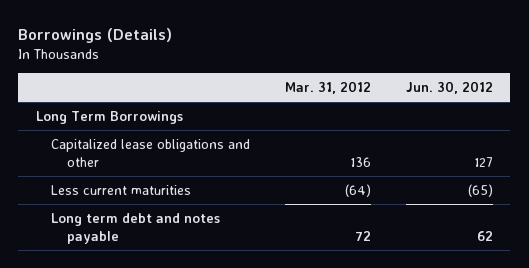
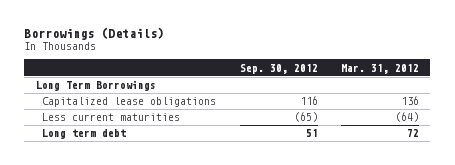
- | Mar. 31, 2012 | Jun. 30, 2012
+ | Sep. 30, 2012 | Mar. 31, 2012
- Capitalized lease obligations and other | 136 | 127
+ Capitalized lease obligations | 116 | 136
- Long term debt and notes payable | 72 | 62
+ Long term debt | 51 | 72

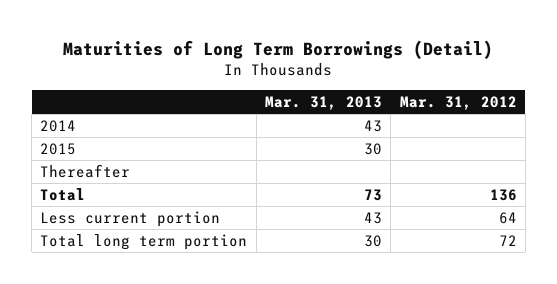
- Borrowings (Details)
+ Maturities of Long Term Borrowings (Detail)
- | Sep. 30, 2012 | Mar. 31, 2012
+ | Mar. 31, 2013 | Mar. 31, 2012
- Long Term Borrowings
- Capitalized lease obligations | 116 | 136
- Less current maturities | (65) | (64)
- Long term debt | 51 | 72
+ 2014 | 43 |
+ 2015 | 30 |
+ Thereafter
+ Total | 73 | 136
+ Less current portion | 43 | 64
+ Total long term portion | 30 | 72

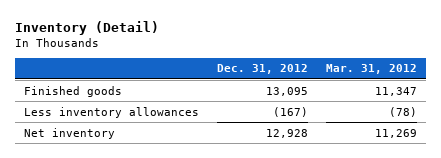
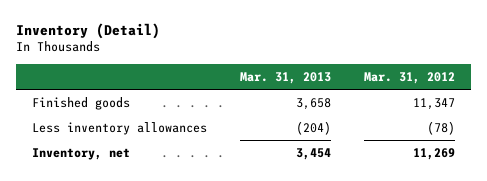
- | Dec. 31, 2012 | Mar. 31, 2012
+ | Mar. 31, 2013 | Mar. 31, 2012
- Net inventory | 12,928 | 11,269
+ Inventory, net | 3,454 | 11,269

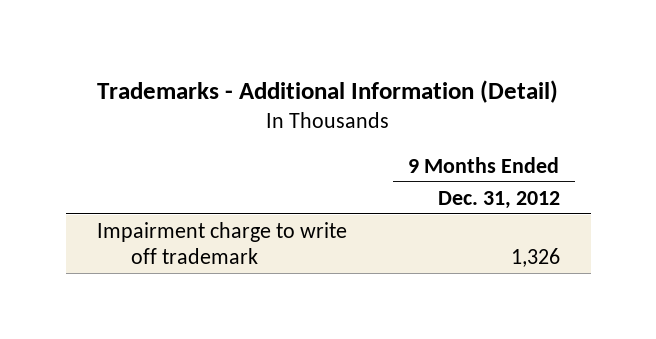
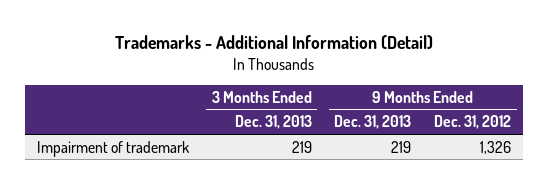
- | 9 Months Ended Dec. 31, 2012
+ | 3 Months Ended Dec. 31, 2013 | 9 Months Ended Dec. 31, 2013 | 9 Months Ended Dec. 31, 2012
- Impairment charge to write off trademark | 1,326
+ Impairment of trademark | 219 | 219 | 1,326

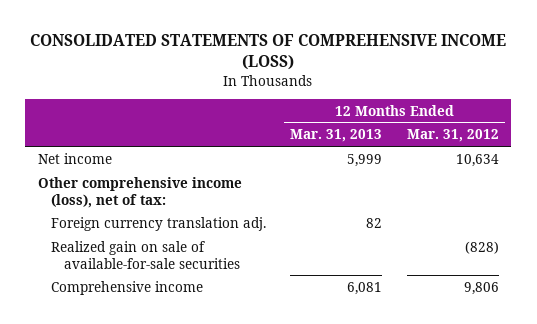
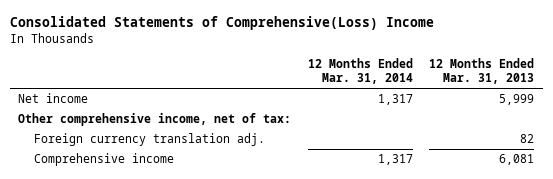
- CONSOLIDATED STATEMENTS OF COMPREHENSIVE INCOME (LOSS)
+ Consolidated Statements of Comprehensive(Loss) Income
- | 12 Months Ended Mar. 31, 2013 | 12 Months Ended Mar. 31, 2012
+ | 12 Months Ended Mar. 31, 2014 | 12 Months Ended Mar. 31, 2013
- Other comprehensive income (loss), net of tax:
+ Other comprehensive income, net of tax:
- Realized gain on sale of available-for-sale securities | | (828)

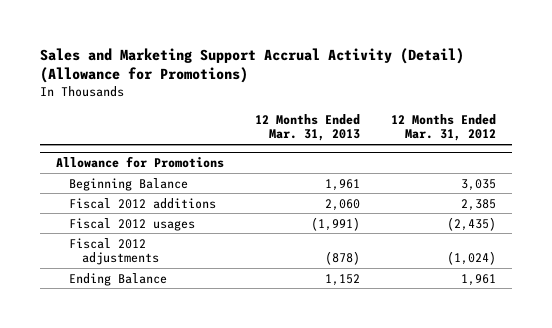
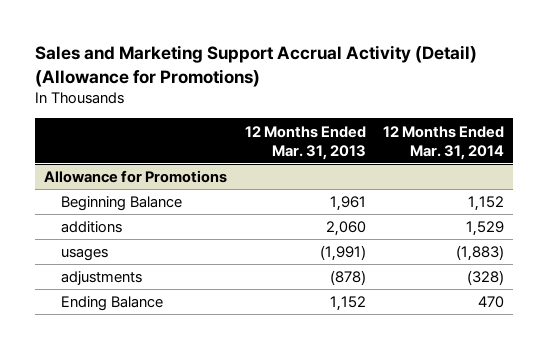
- | 12 Months Ended Mar. 31, 2013 | 12 Months Ended Mar. 31, 2012
+ | 12 Months Ended Mar. 31, 2013 | 12 Months Ended Mar. 31, 2014
@ Allowance for Promotions
- Fiscal 2012 additions | 2,060 | 2,385
- Fiscal 2012 usages | (1,991) | (2,435)
- Fiscal 2012 adjustments | (878) | (1,024)
+ additions | 2,060 | 1,529
+ usages | (1,991) | (1,883)
+ adjustments | (878) | (328)

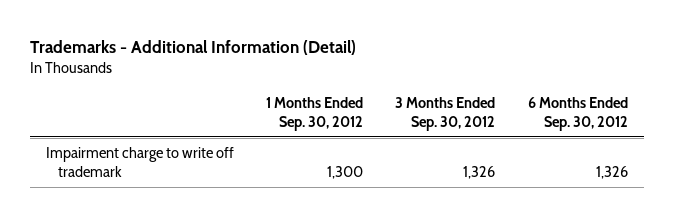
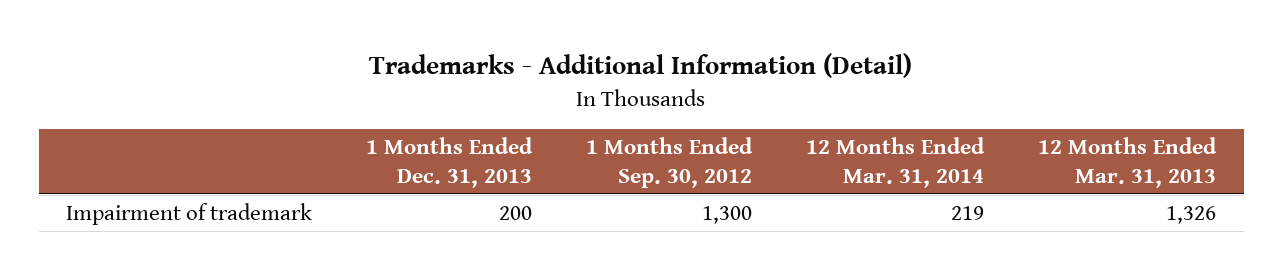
- | 1 Months Ended Sep. 30, 2012 | 3 Months Ended Sep. 30, 2012 | 6 Months Ended Sep. 30, 2012
+ | 1 Months Ended Dec. 31, 2013 | 1 Months Ended Sep. 30, 2012 | 12 Months Ended Mar. 31, 2014 | 12 Months Ended Mar. 31, 2013
- Impairment charge to write off trademark | 1,300 | 1,326 | 1,326
+ Impairment of trademark | 200 | 1,300 | 219 | 1,326

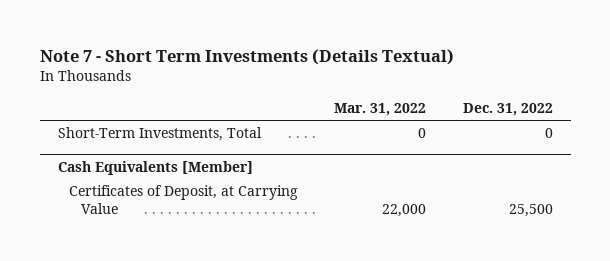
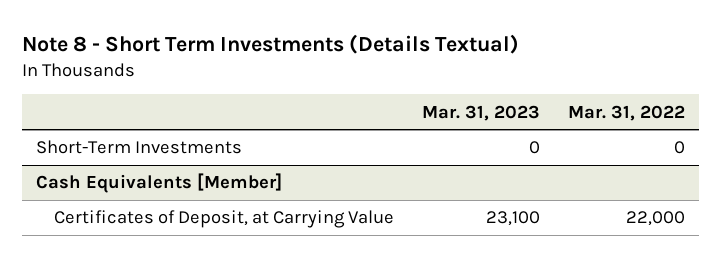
- Note 7 - Short Term Investments (Details Textual)
+ Note 8 - Short Term Investments (Details Textual)
- | Mar. 31, 2022 | Dec. 31, 2022
+ | Mar. 31, 2023 | Mar. 31, 2022
- Short-Term Investments, Total | 0 | 0
+ Short-Term Investments | 0 | 0

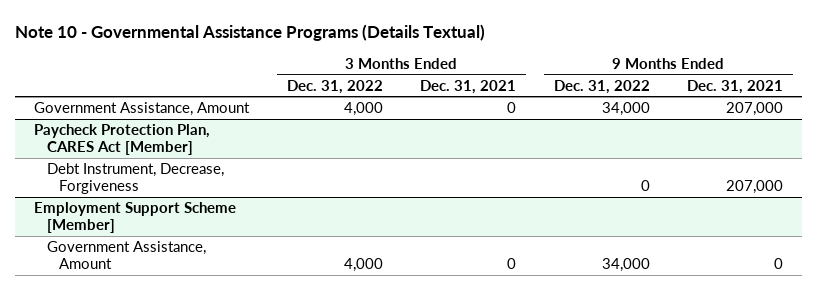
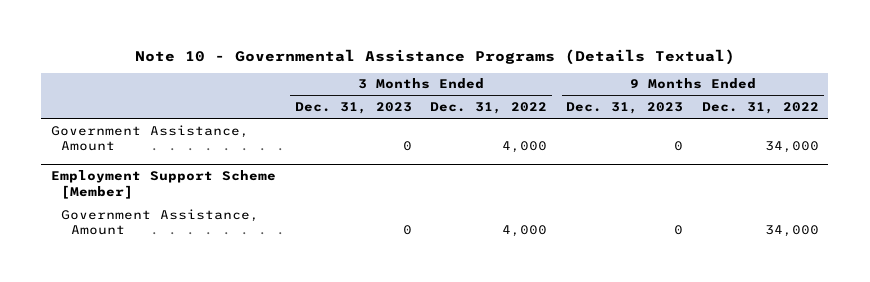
- | 3 Months Ended Dec. 31, 2022 | 3 Months Ended Dec. 31, 2021 | 9 Months Ended Dec. 31, 2022 | 9 Months Ended Dec. 31, 2021
+ | 3 Months Ended Dec. 31, 2023 | 3 Months Ended Dec. 31, 2022 | 9 Months Ended Dec. 31, 2023 | 9 Months Ended Dec. 31, 2022
- Paycheck Protection Plan, CARES Act [Member]
- Debt Instrument, Decrease, Forgiveness | | | 0 | 207,000

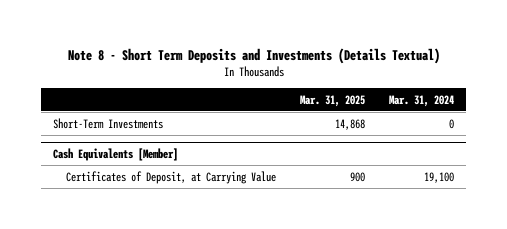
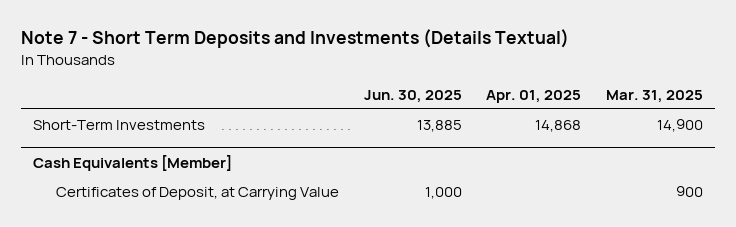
- Note 8 - Short Term Deposits and Investments (Details Textual)
+ Note 7 - Short Term Deposits and Investments (Details Textual)
- | Mar. 31, 2025 | Mar. 31, 2024
+ | Jun. 30, 2025 | Apr. 01, 2025 | Mar. 31, 2025
- Short-Term Investments | 14,868 | 0
+ Short-Term Investments | 13,885 | 14,868 | 14,900

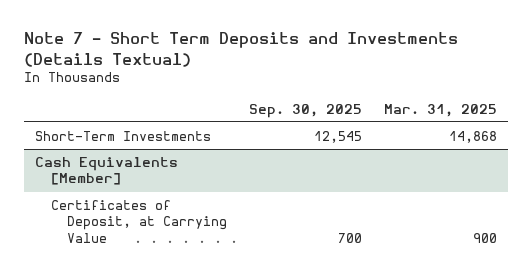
- | Jun. 30, 2025 | Apr. 01, 2025 | Mar. 31, 2025
+ | Sep. 30, 2025 | Mar. 31, 2025
- Short-Term Investments | 13,885 | 14,868 | 14,900
+ Short-Term Investments | 12,545 | 14,868

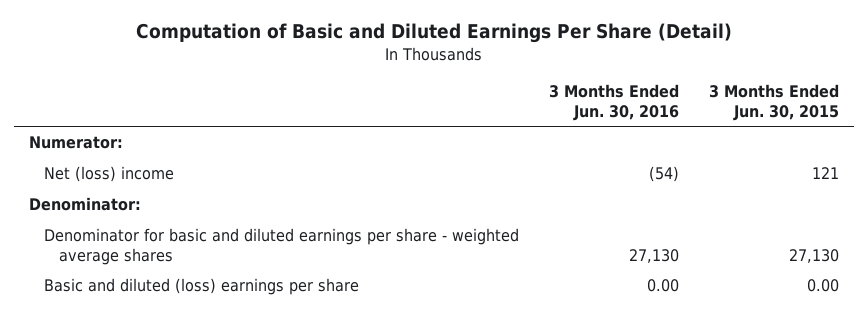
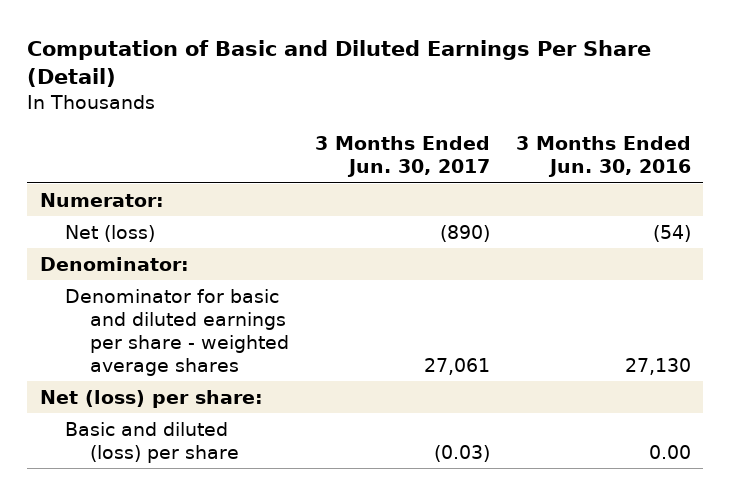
- | 3 Months Ended Jun. 30, 2016 | 3 Months Ended Jun. 30, 2015
+ | 3 Months Ended Jun. 30, 2017 | 3 Months Ended Jun. 30, 2016
- Net (loss) income | (54) | 121
+ Net (loss) | (890) | (54)
- Basic and diluted (loss) earnings per share | 0.00 | 0.00
+ Net (loss) per share:
+ Basic and diluted (loss) per share | (0.03) | 0.00

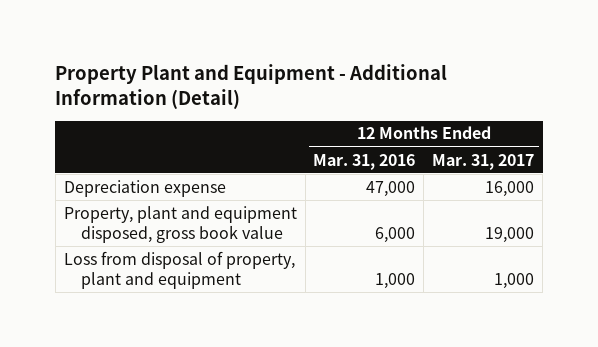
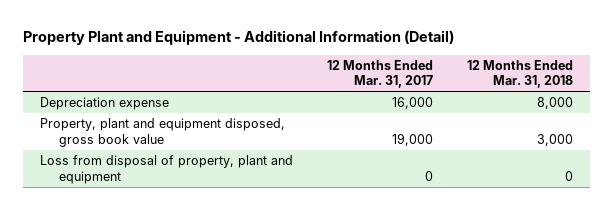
- | 12 Months Ended Mar. 31, 2016 | 12 Months Ended Mar. 31, 2017
+ | 12 Months Ended Mar. 31, 2017 | 12 Months Ended Mar. 31, 2018
- Loss from disposal of property, plant and equipment | 1,000 | 1,000
+ Loss from disposal of property, plant and equipment | 0 | 0

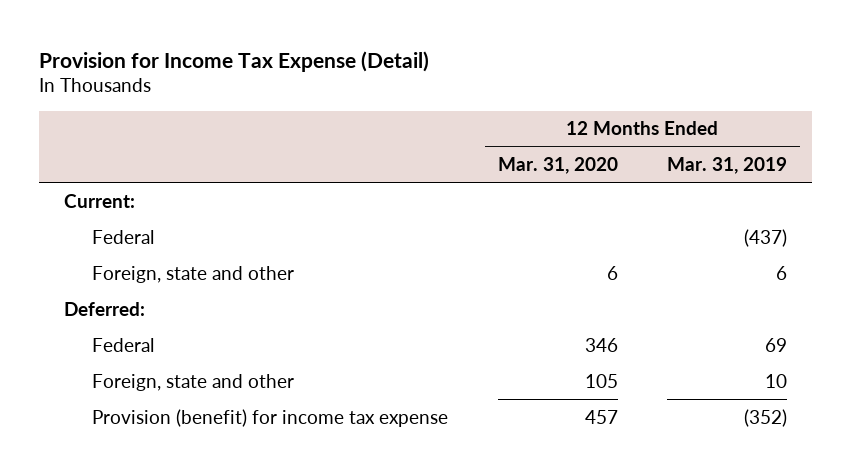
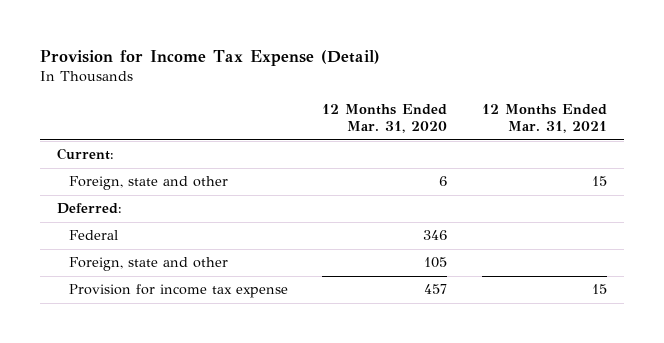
- | 12 Months Ended Mar. 31, 2020 | 12 Months Ended Mar. 31, 2019
+ | 12 Months Ended Mar. 31, 2020 | 12 Months Ended Mar. 31, 2021
- Federal | | (437)
- Provision (benefit) for income tax expense | 457 | (352)
+ Provision for income tax expense | 457 | 15

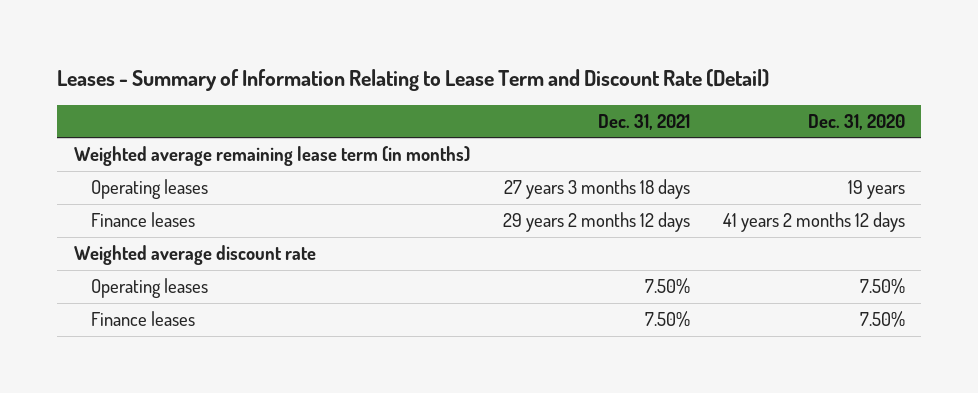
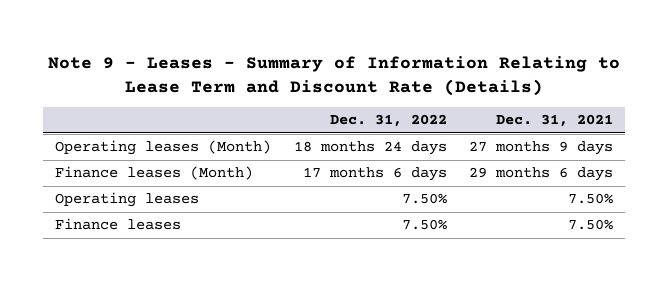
- Leases - Summary of Information Relating to Lease Term and Discount Rate (Detail)
+ Note 9 - Leases - Summary of Information Relating to Lease Term and Discount Rate (Details)
- | Dec. 31, 2021 | Dec. 31, 2020
+ | Dec. 31, 2022 | Dec. 31, 2021
- Weighted average remaining lease term (in months)
- Operating leases | 27 years 3 months 18 days | 19 years
- Finance leases | 29 years 2 months 12 days | 41 years 2 months 12 days
- Weighted average discount rate
+ Operating leases (Month) | 18 months 24 days | 27 months 9 days
+ Finance leases (Month) | 17 months 6 days | 29 months 6 days

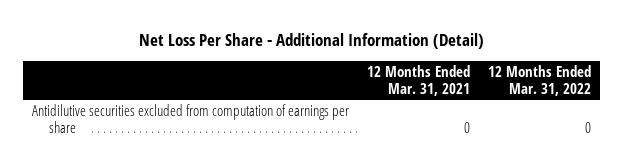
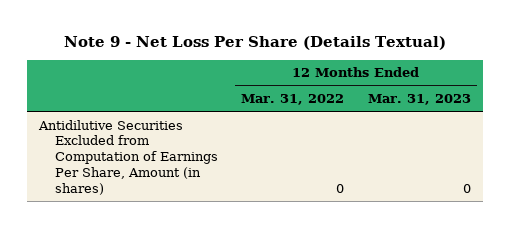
- Net Loss Per Share - Additional Information (Detail)
+ Note 9 - Net Loss Per Share (Details Textual)
- | 12 Months Ended Mar. 31, 2021 | 12 Months Ended Mar. 31, 2022
+ | 12 Months Ended Mar. 31, 2022 | 12 Months Ended Mar. 31, 2023
- Antidilutive securities excluded from computation of earnings per share | 0 | 0
+ Antidilutive Securities Excluded from Computation of Earnings Per Share, Amount (in shares) | 0 | 0

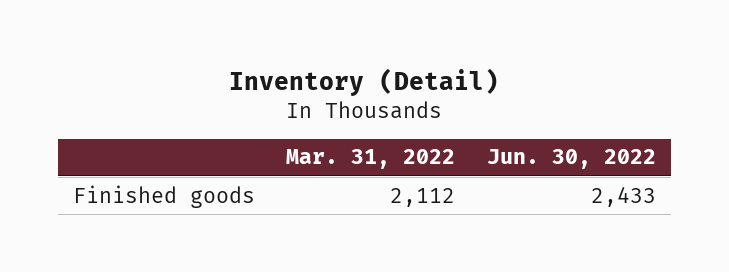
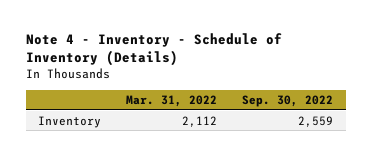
- Inventory (Detail)
+ Note 4 - Inventory - Schedule of Inventory (Details)
- | Mar. 31, 2022 | Jun. 30, 2022
+ | Mar. 31, 2022 | Sep. 30, 2022
- Finished goods | 2,112 | 2,433
+ Inventory | 2,112 | 2,559

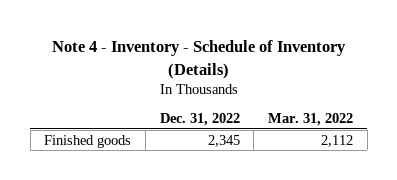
- | Mar. 31, 2022 | Sep. 30, 2022
+ | Dec. 31, 2022 | Mar. 31, 2022
- Inventory | 2,112 | 2,559
+ Finished goods | 2,345 | 2,112

